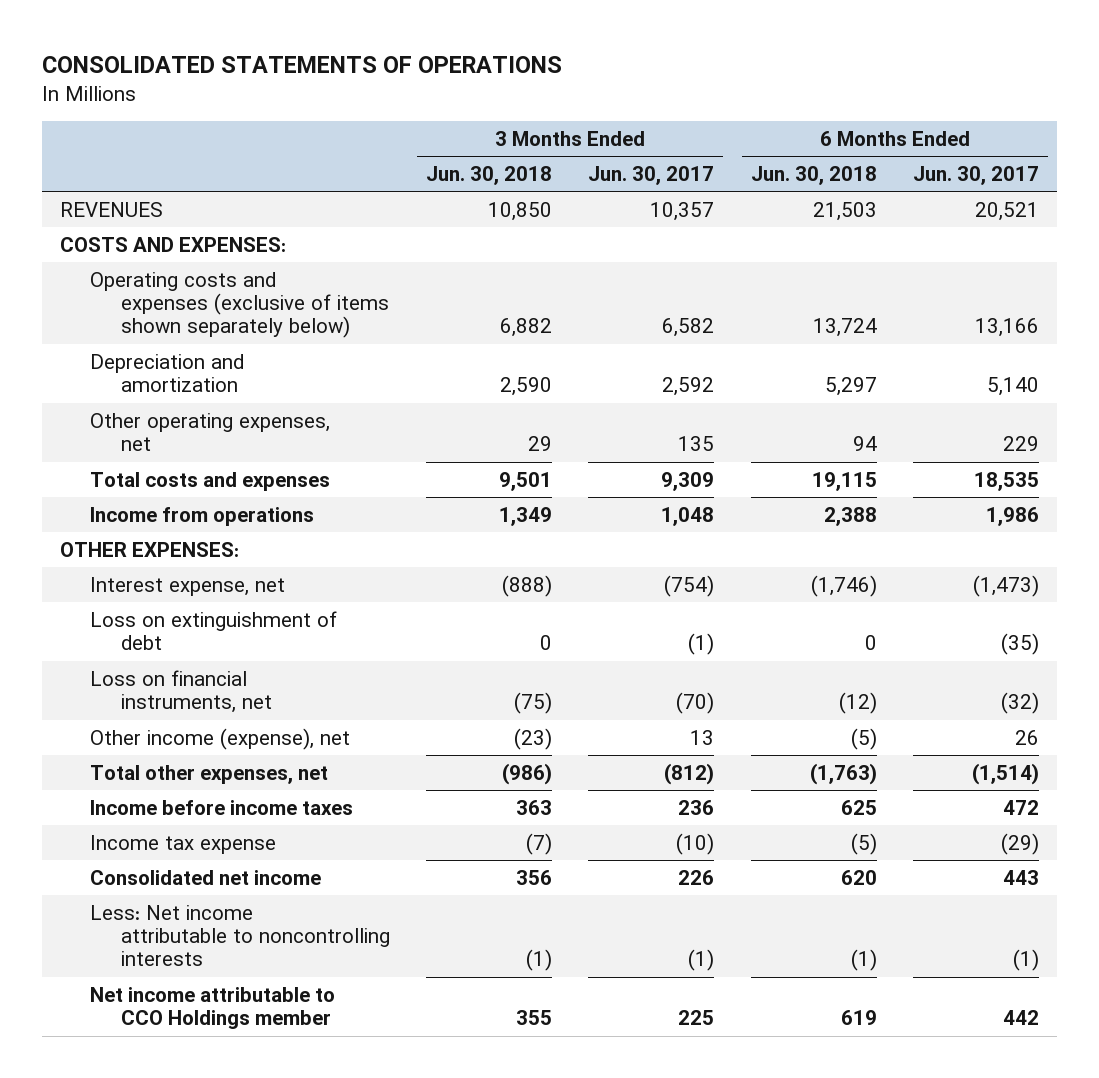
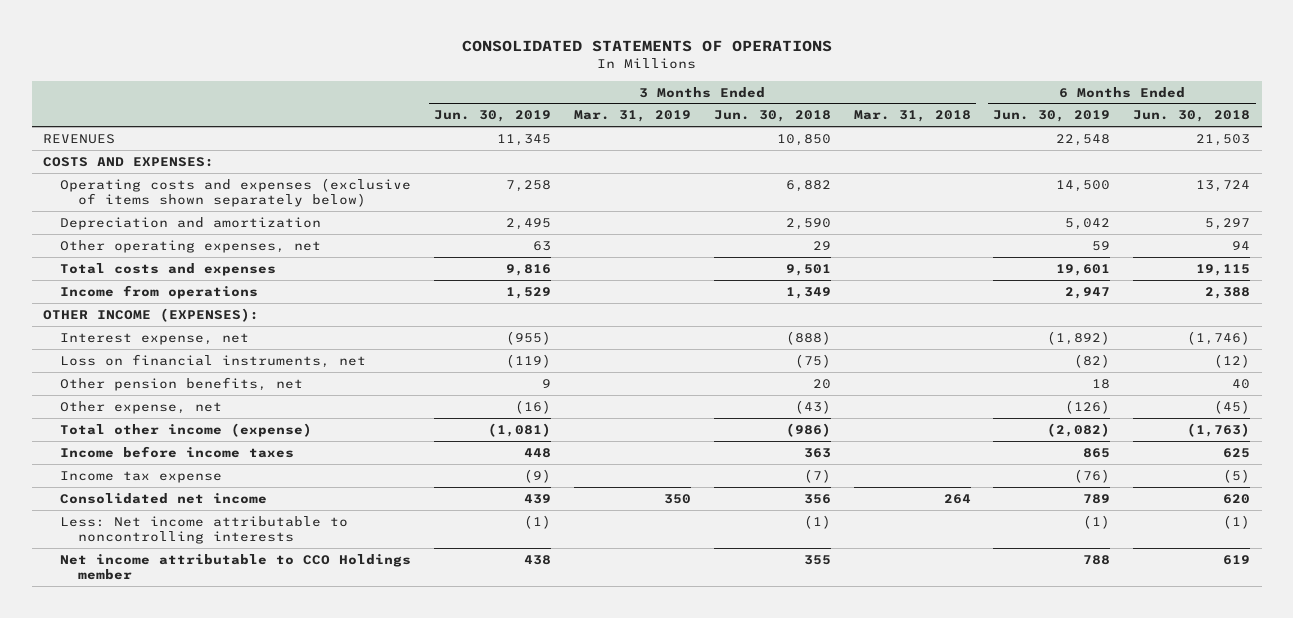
- | 3 Months Ended Jun. 30, 2018 | 3 Months Ended Jun. 30, 2017 | 6 Months Ended Jun. 30, 2018 | 6 Months Ended Jun. 30, 2017
+ | 3 Months Ended Jun. 30, 2019 | 3 Months Ended Mar. 31, 2019 | 3 Months Ended Jun. 30, 2018 | 3 Months Ended Mar. 31, 2018 | 6 Months Ended Jun. 30, 2019 | 6 Months Ended Jun. 30, 2018
- OTHER EXPENSES:
+ OTHER INCOME (EXPENSES):
- Loss on extinguishment of debt | 0 | (1) | 0 | (35)
- Other income (expense), net | (23) | 13 | (5) | 26
- Total other expenses, net | (986) | (812) | (1,763) | (1,514)
+ Other pension benefits, net | 9 | | 20 | | 18 | 40
+ Other expense, net | (16) | | (43) | | (126) | (45)
+ Total other income (expense) | (1,081) | | (986) | | (2,082) | (1,763)

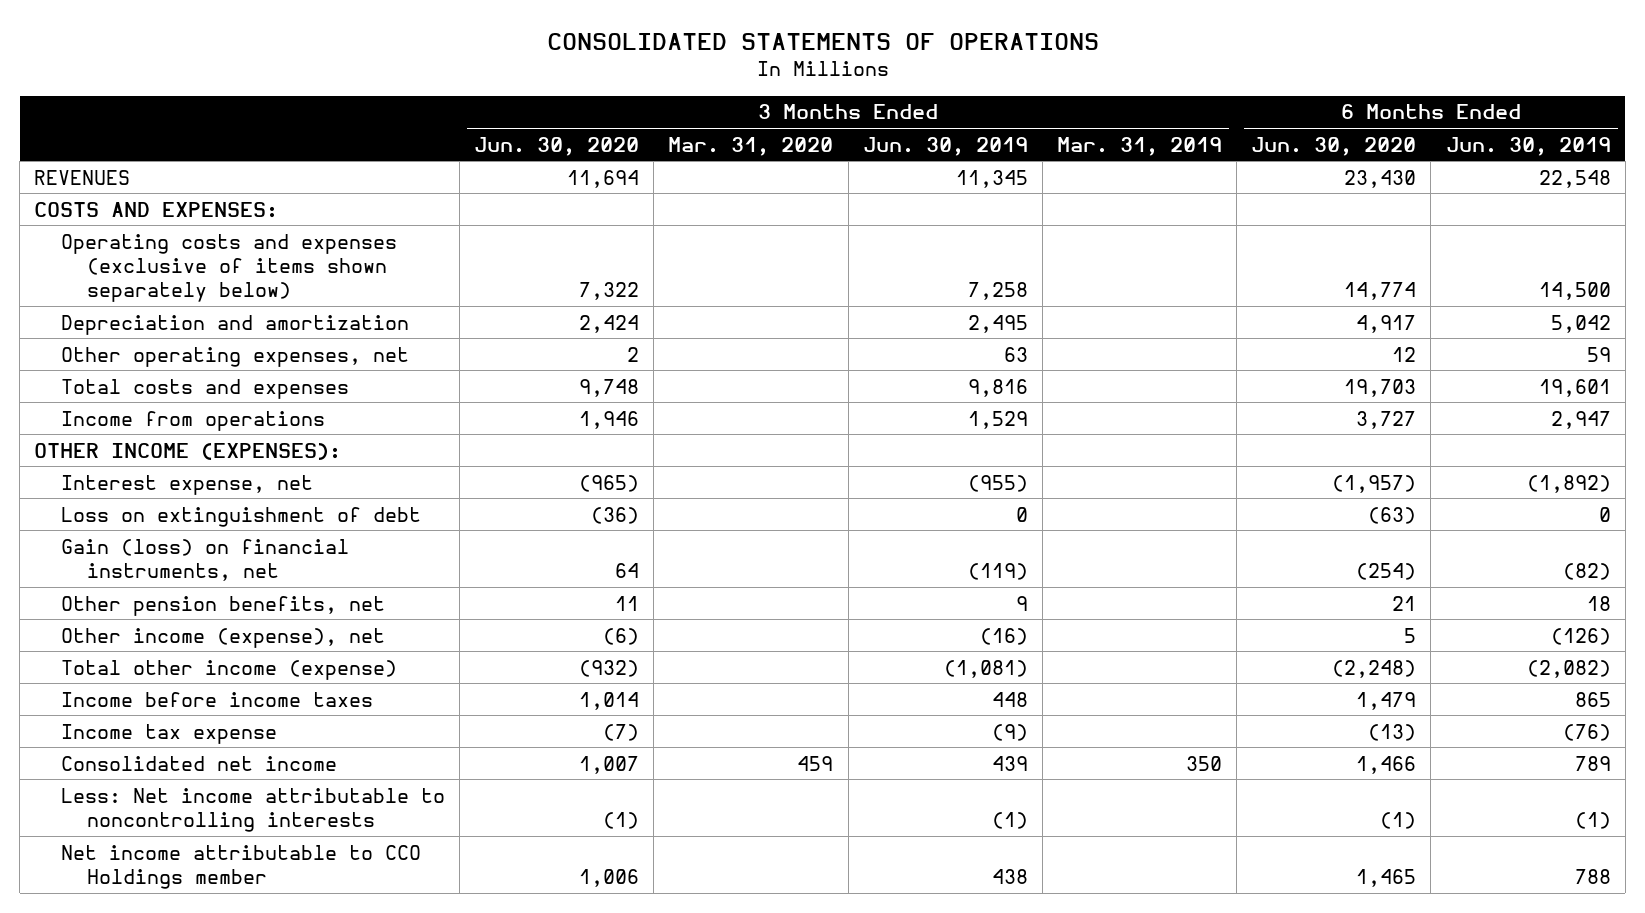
- | 3 Months Ended Jun. 30, 2019 | 3 Months Ended Mar. 31, 2019 | 3 Months Ended Jun. 30, 2018 | 3 Months Ended Mar. 31, 2018 | 6 Months Ended Jun. 30, 2019 | 6 Months Ended Jun. 30, 2018
+ | 3 Months Ended Jun. 30, 2020 | 3 Months Ended Mar. 31, 2020 | 3 Months Ended Jun. 30, 2019 | 3 Months Ended Mar. 31, 2019 | 6 Months Ended Jun. 30, 2020 | 6 Months Ended Jun. 30, 2019
- Loss on financial instruments, net | (119) | | (75) | | (82) | (12)
+ Loss on extinguishment of debt | (36) | | 0 | | (63) | 0
+ Gain (loss) on financial instruments, net | 64 | | (119) | | (254) | (82)
- Other expense, net | (16) | | (43) | | (126) | (45)
+ Other income (expense), net | (6) | | (16) | | 5 | (126)

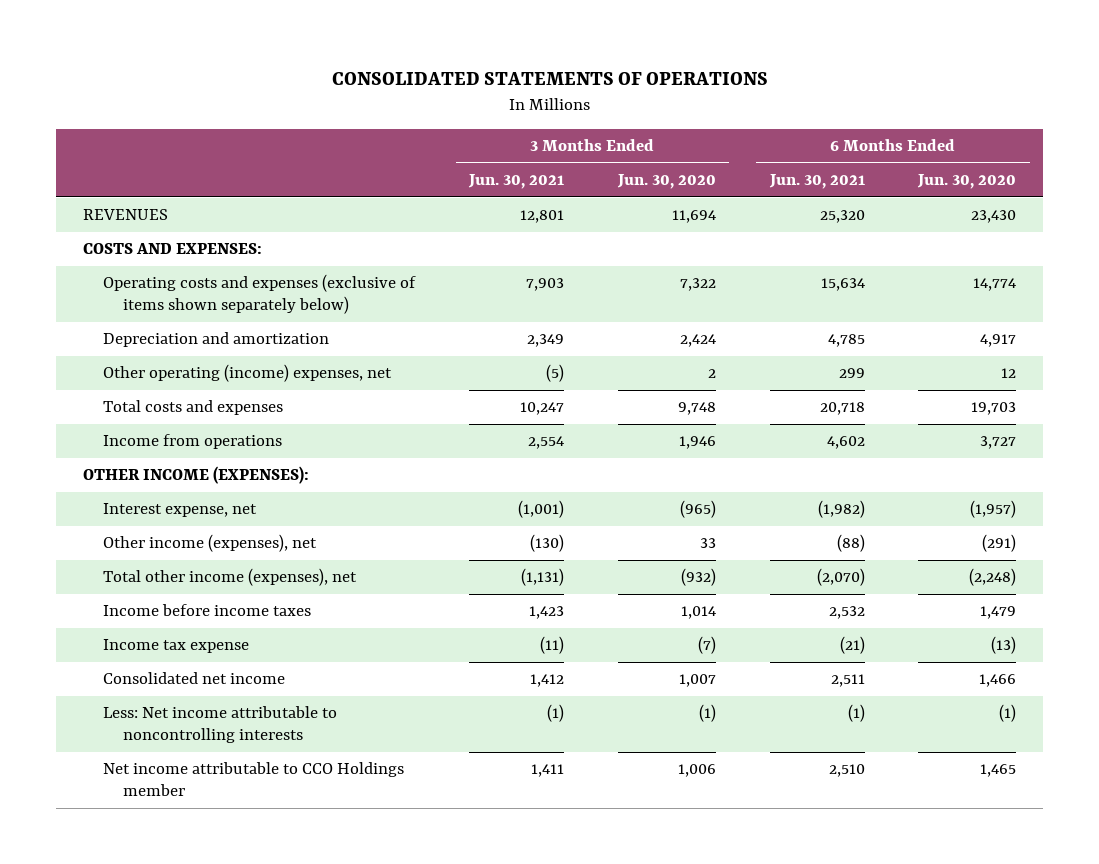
- | 3 Months Ended Jun. 30, 2020 | 3 Months Ended Mar. 31, 2020 | 3 Months Ended Jun. 30, 2019 | 3 Months Ended Mar. 31, 2019 | 6 Months Ended Jun. 30, 2020 | 6 Months Ended Jun. 30, 2019
+ | 3 Months Ended Jun. 30, 2021 | 3 Months Ended Jun. 30, 2020 | 6 Months Ended Jun. 30, 2021 | 6 Months Ended Jun. 30, 2020
- Other operating expenses, net | 2 | | 63 | | 12 | 59
+ Other operating (income) expenses, net | (5) | 2 | 299 | 12
- Loss on extinguishment of debt | (36) | | 0 | | (63) | 0
- Gain (loss) on financial instruments, net | 64 | | (119) | | (254) | (82)
- Other pension benefits, net | 11 | | 9 | | 21 | 18
- Other income (expense), net | (6) | | (16) | | 5 | (126)
- Total other income (expense) | (932) | | (1,081) | | (2,248) | (2,082)
+ Other income (expenses), net | (130) | 33 | (88) | (291)
+ Total other income (expenses), net | (1,131) | (932) | (2,070) | (2,248)

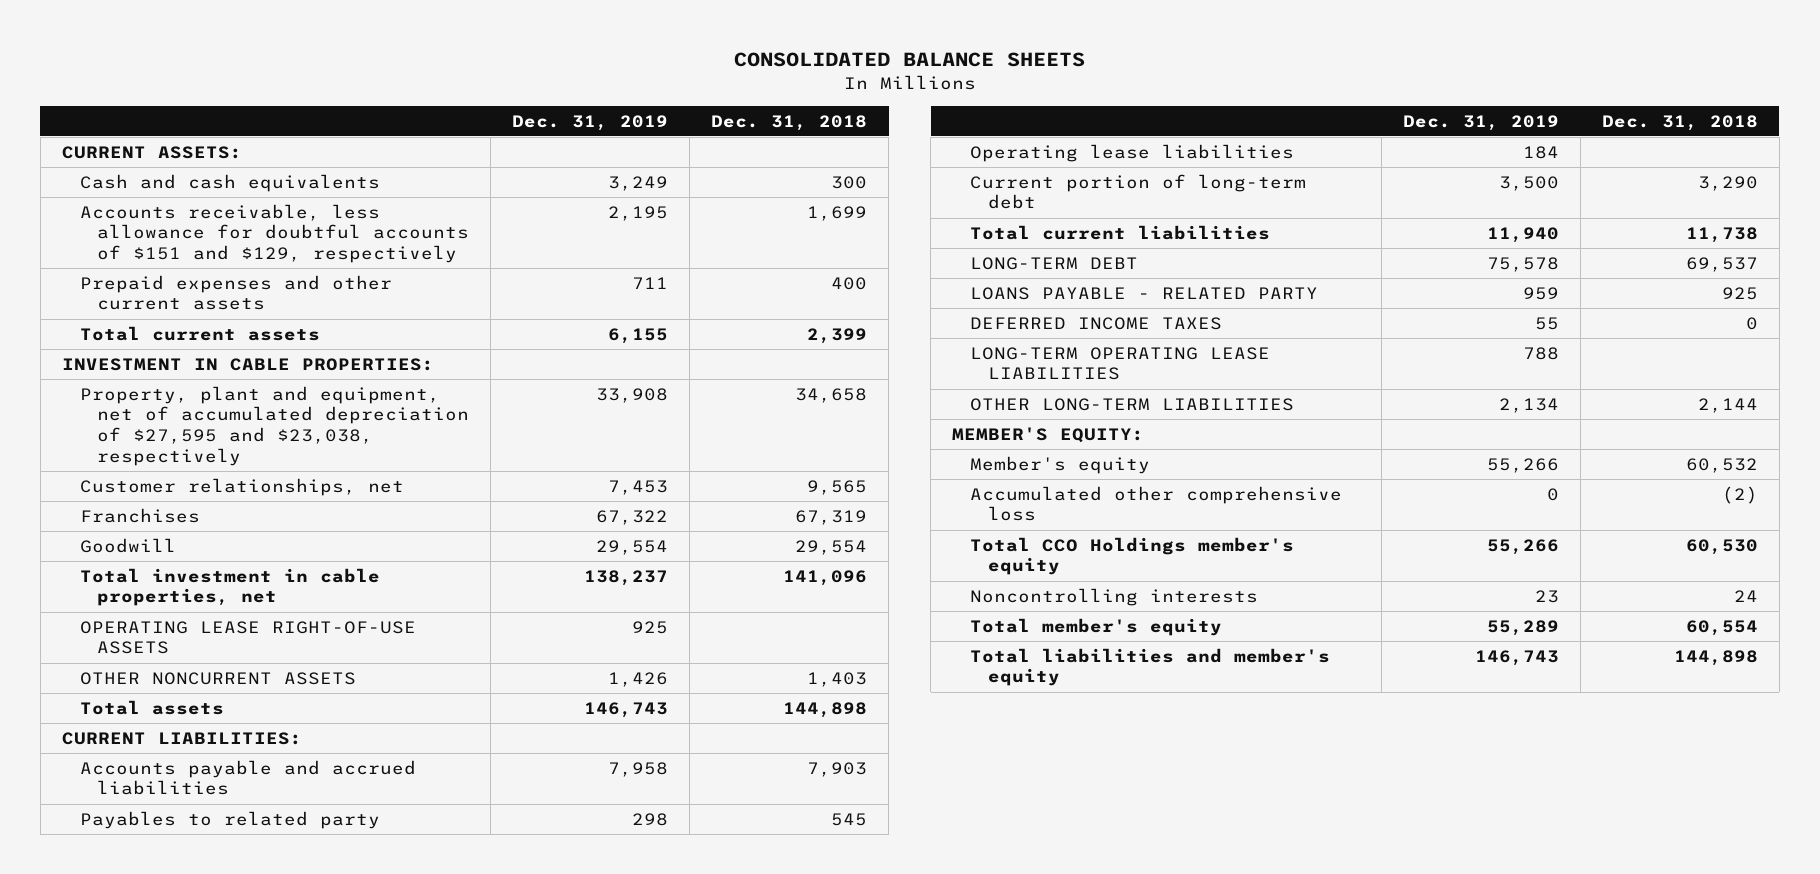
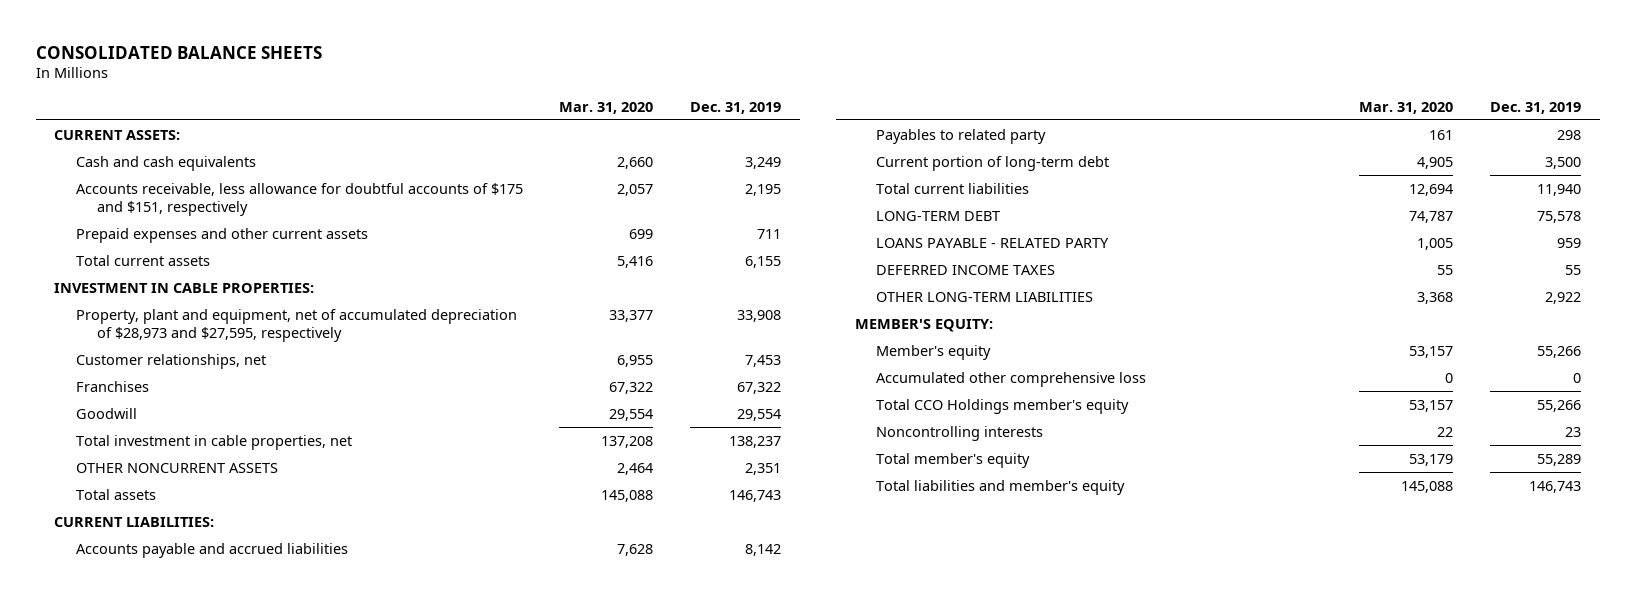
- | Dec. 31, 2019 | Dec. 31, 2018
+ | Mar. 31, 2020 | Dec. 31, 2019
- Accounts receivable, less allowance for doubtful accounts of $151 and $129, respectively | 2,195 | 1,699
+ Accounts receivable, less allowance for doubtful accounts of $175 and $151, respectively | 2,057 | 2,195
- Property, plant and equipment, net of accumulated depreciation of $27,595 and $23,038, respectively | 33,908 | 34,658
+ Property, plant and equipment, net of accumulated depreciation of $28,973 and $27,595, respectively | 33,377 | 33,908
- OPERATING LEASE RIGHT-OF-USE ASSETS | 925 |
- OTHER NONCURRENT ASSETS | 1,426 | 1,403
+ OTHER NONCURRENT ASSETS | 2,464 | 2,351
- Accounts payable and accrued liabilities | 7,958 | 7,903
+ Accounts payable and accrued liabilities | 7,628 | 8,142
- Operating lease liabilities | 184 |
- LONG-TERM OPERATING LEASE LIABILITIES | 788 |
- OTHER LONG-TERM LIABILITIES | 2,134 | 2,144
+ OTHER LONG-TERM LIABILITIES | 3,368 | 2,922

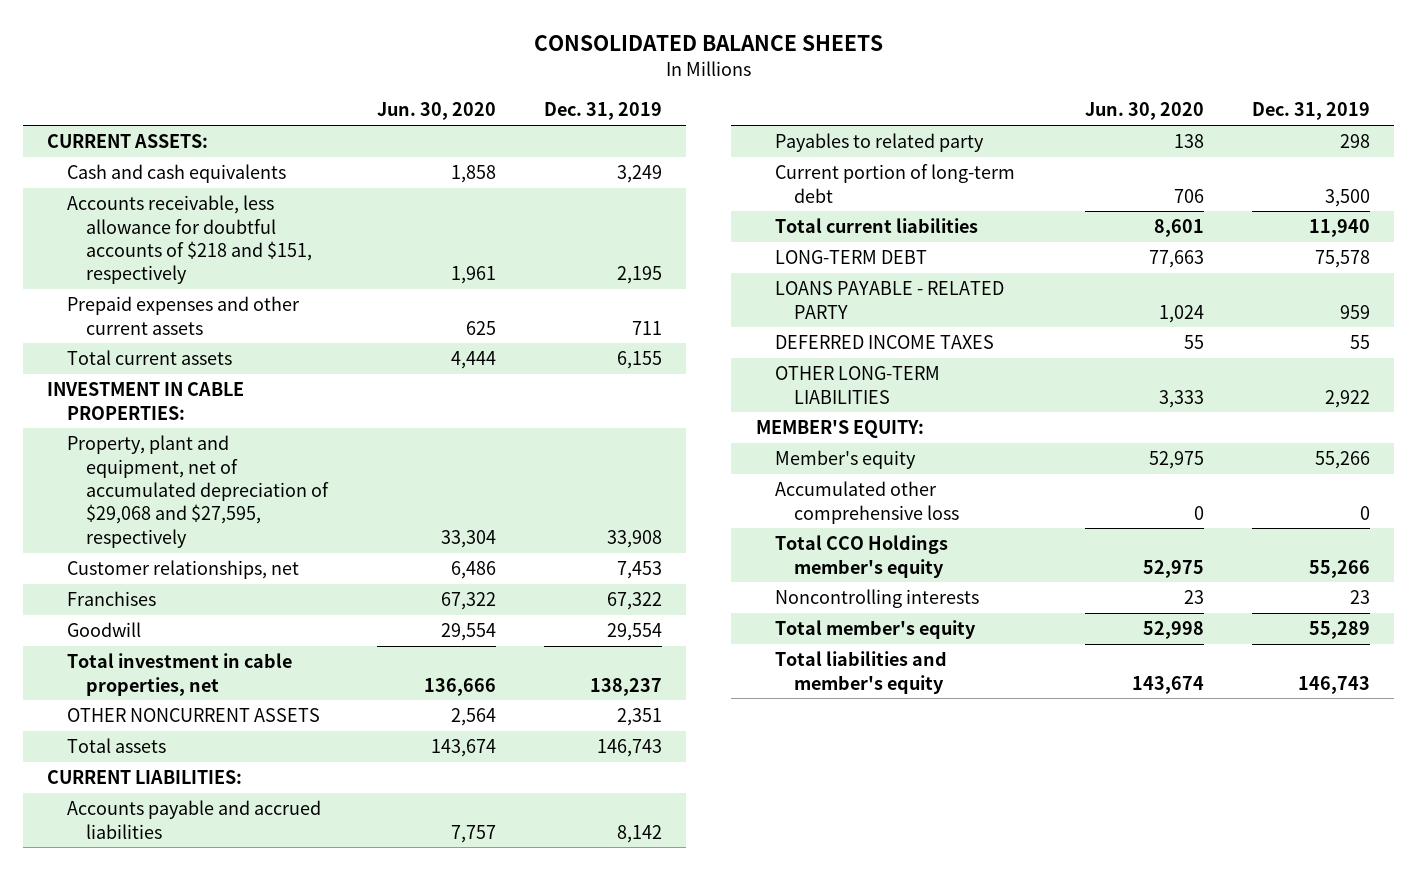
- | Mar. 31, 2020 | Dec. 31, 2019
+ | Jun. 30, 2020 | Dec. 31, 2019
- Accounts receivable, less allowance for doubtful accounts of $175 and $151, respectively | 2,057 | 2,195
+ Accounts receivable, less allowance for doubtful accounts of $218 and $151, respectively | 1,961 | 2,195
- Property, plant and equipment, net of accumulated depreciation of $28,973 and $27,595, respectively | 33,377 | 33,908
+ Property, plant and equipment, net of accumulated depreciation of $29,068 and $27,595, respectively | 33,304 | 33,908

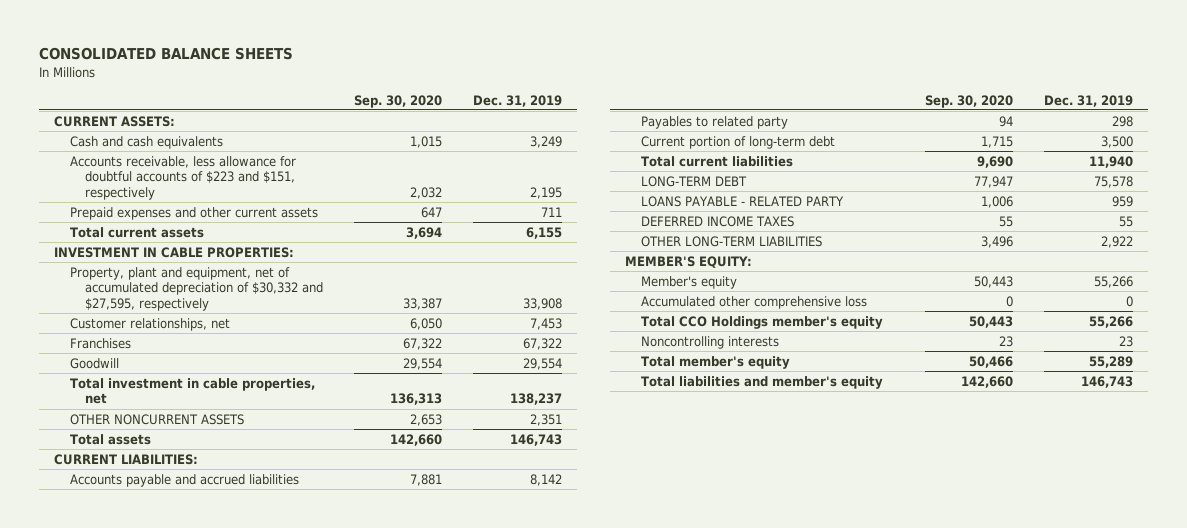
- | Jun. 30, 2020 | Dec. 31, 2019
+ | Sep. 30, 2020 | Dec. 31, 2019
- Accounts receivable, less allowance for doubtful accounts of $218 and $151, respectively | 1,961 | 2,195
+ Accounts receivable, less allowance for doubtful accounts of $223 and $151, respectively | 2,032 | 2,195
- Property, plant and equipment, net of accumulated depreciation of $29,068 and $27,595, respectively | 33,304 | 33,908
+ Property, plant and equipment, net of accumulated depreciation of $30,332 and $27,595, respectively | 33,387 | 33,908

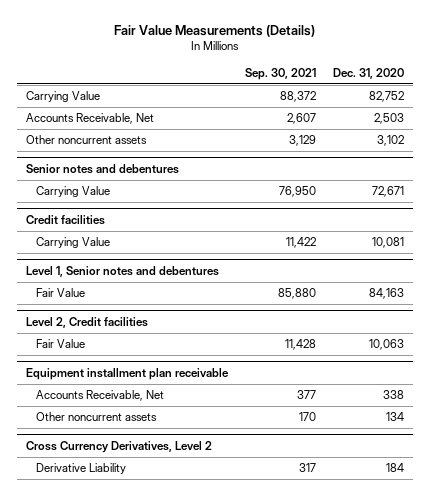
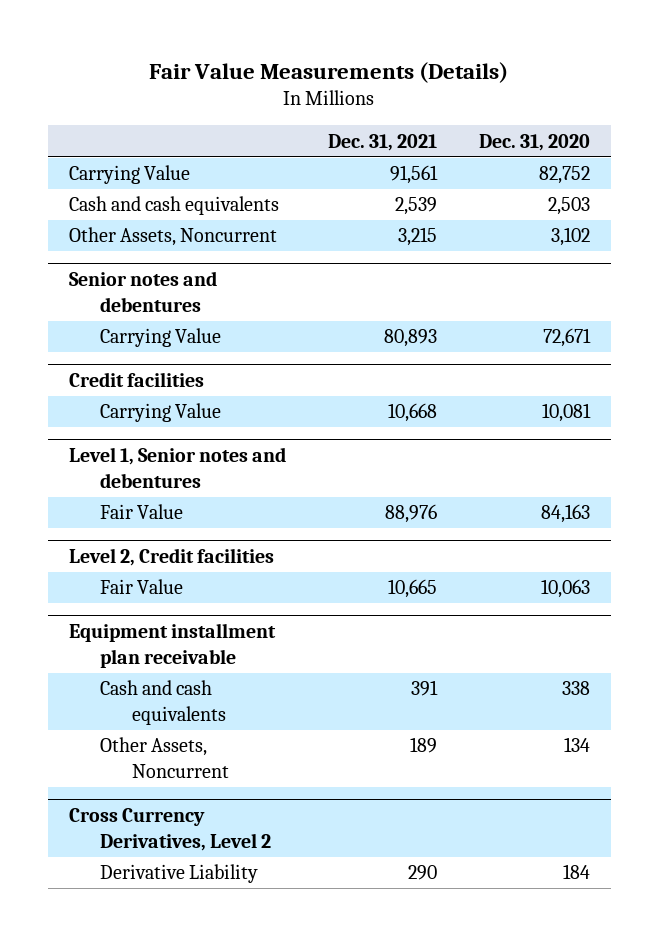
- | Sep. 30, 2021 | Dec. 31, 2020
+ | Dec. 31, 2021 | Dec. 31, 2020
- Accounts Receivable, Net | 2,607 | 2,503
- Other noncurrent assets | 3,129 | 3,102
+ Cash and cash equivalents | 2,539 | 2,503
+ Other Assets, Noncurrent | 3,215 | 3,102
@ Equipment installment plan receivable
- Accounts Receivable, Net | 377 | 338
- Other noncurrent assets | 170 | 134
+ Cash and cash equivalents | 391 | 338
+ Other Assets, Noncurrent | 189 | 134

